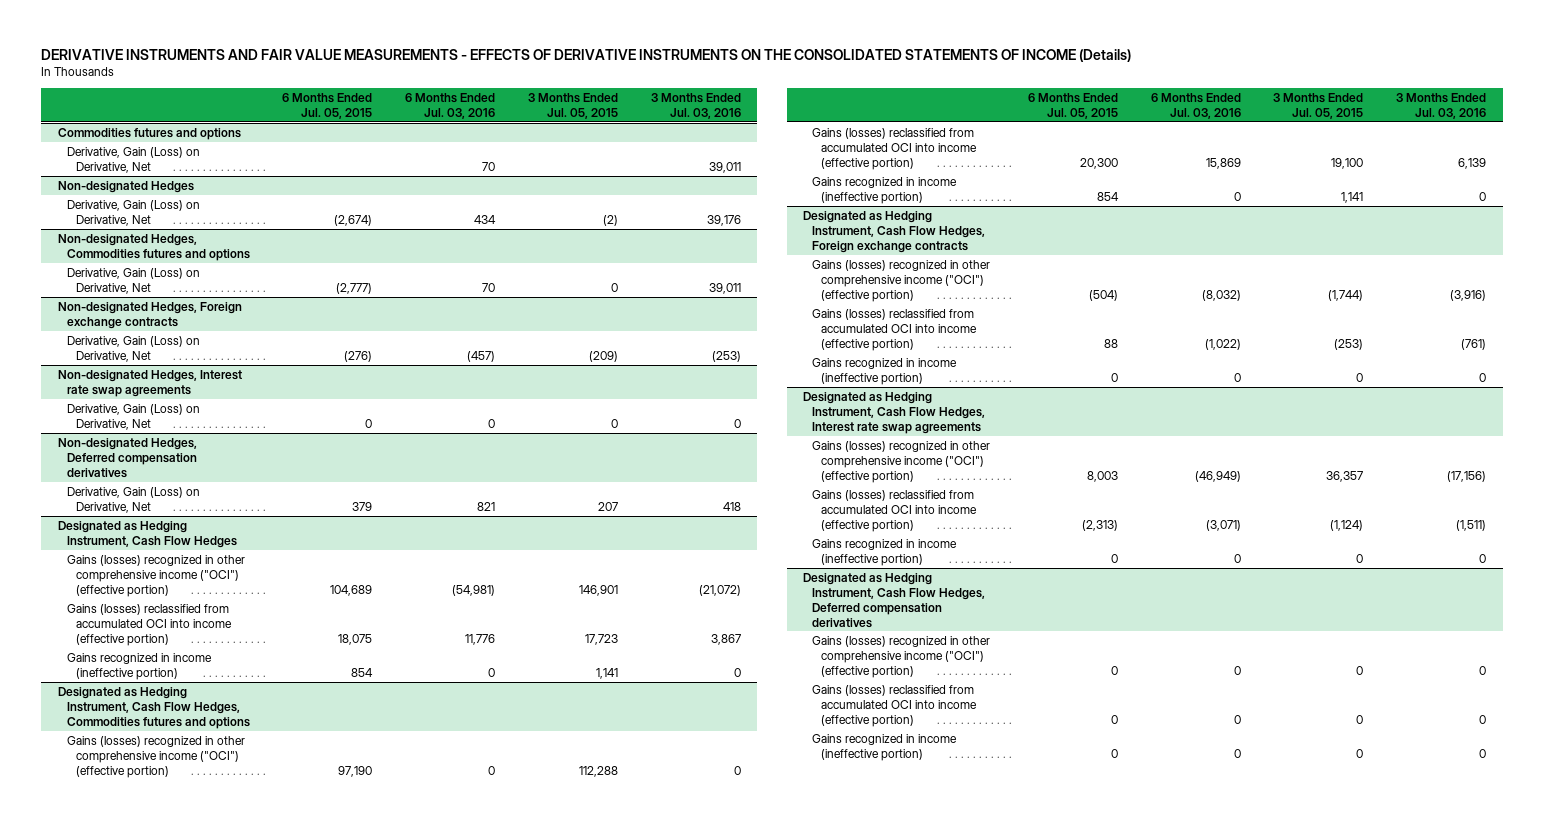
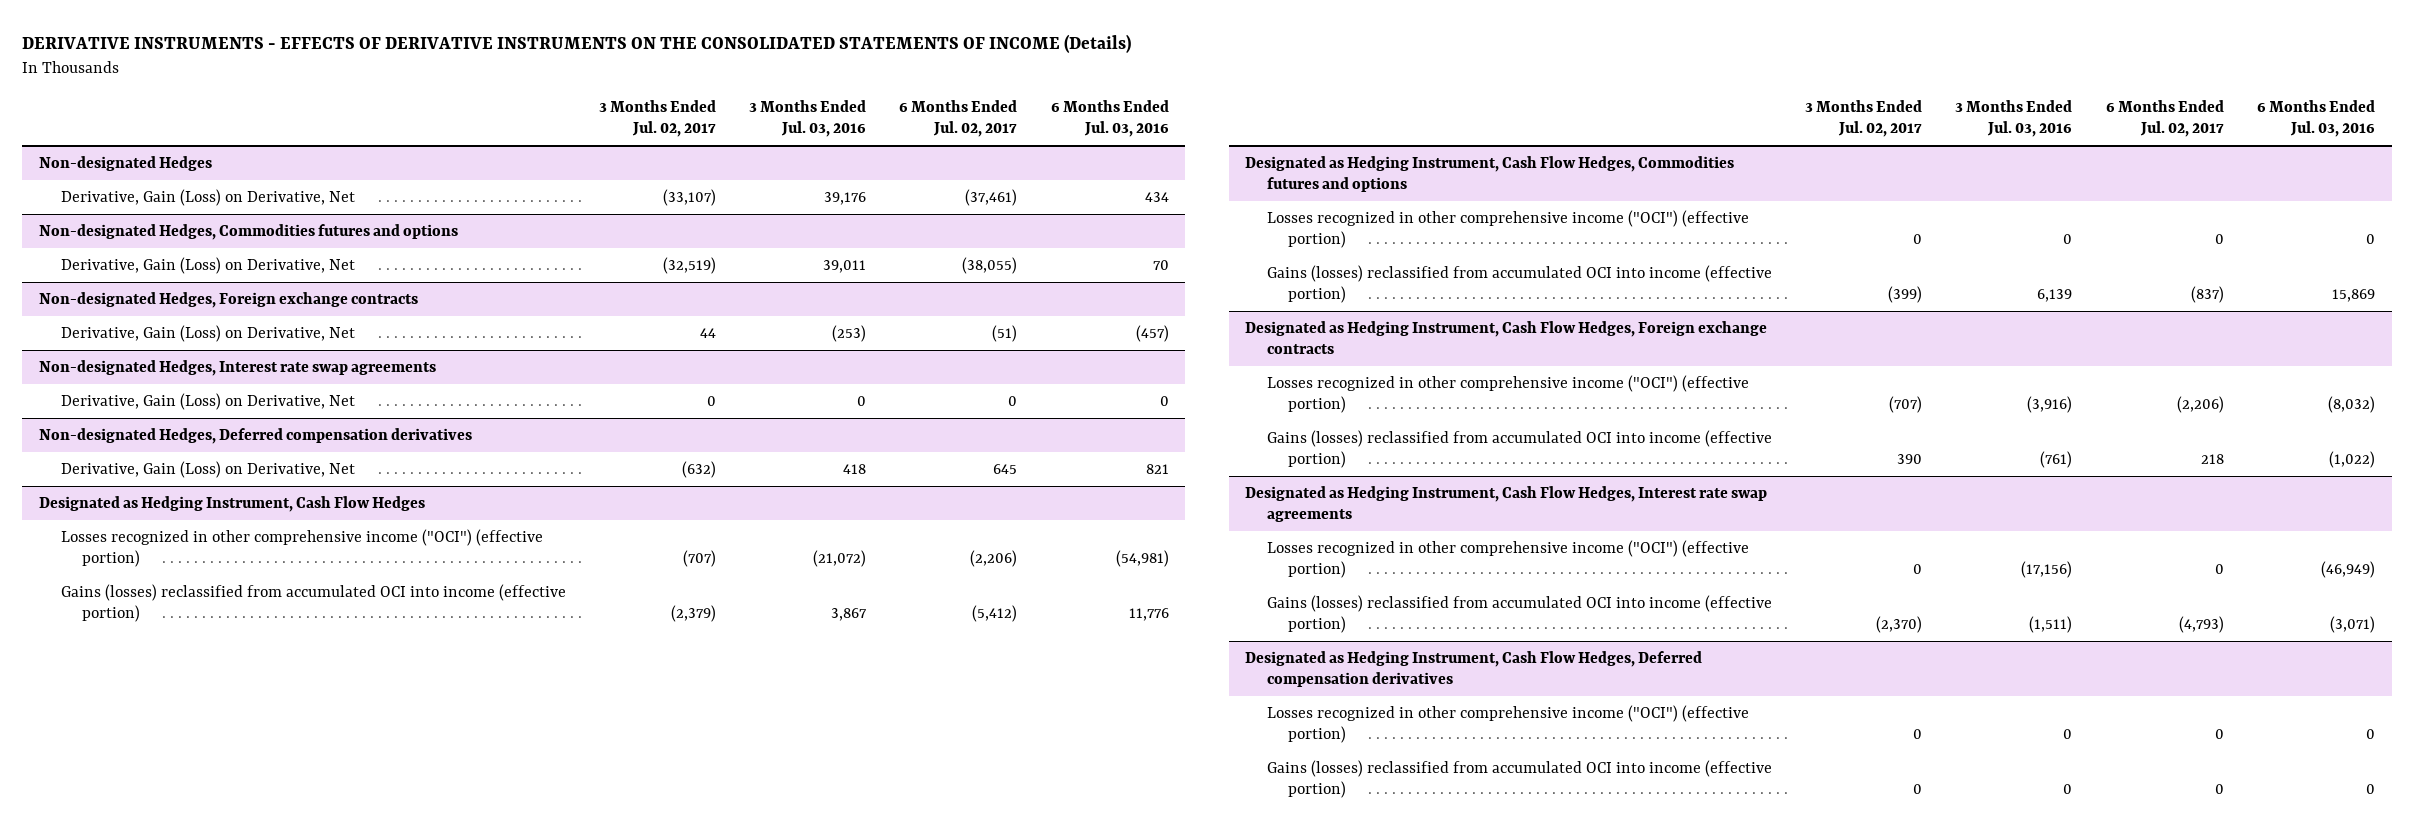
- DERIVATIVE INSTRUMENTS AND FAIR VALUE MEASUREMENTS - EFFECTS OF DERIVATIVE INSTRUMENTS ON THE CONSOLIDATED STATEMENTS OF INCOME (Details)
+ DERIVATIVE INSTRUMENTS - EFFECTS OF DERIVATIVE INSTRUMENTS ON THE CONSOLIDATED STATEMENTS OF INCOME (Details)
- | 6 Months Ended Jul. 05, 2015 | 6 Months Ended Jul. 03, 2016 | 3 Months Ended Jul. 05, 2015 | 3 Months Ended Jul. 03, 2016
+ | 3 Months Ended Jul. 02, 2017 | 3 Months Ended Jul. 03, 2016 | 6 Months Ended Jul. 02, 2017 | 6 Months Ended Jul. 03, 2016
- Commodities futures and options
- Derivative, Gain (Loss) on Derivative, Net | | 70 | | 39,011
@ Designated as Hedging Instrument, Cash Flow Hedges
- Gains (losses) recognized in other comprehensive income ("OCI") (effective portion) | 104,689 | (54,981) | 146,901 | (21,072)
+ Losses recognized in other comprehensive income ("OCI") (effective portion) | (707) | (21,072) | (2,206) | (54,981)
- Gains recognized in income (ineffective portion) | 854 | 0 | 1,141 | 0
@ Designated as Hedging Instrument, Cash Flow Hedges, Commodities futures and options
- Gains (losses) recognized in other comprehensive income ("OCI") (effective portion) | 97,190 | 0 | 112,288 | 0
+ Losses recognized in other comprehensive income ("OCI") (effective portion) | 0 | 0 | 0 | 0
- Gains recognized in income (ineffective portion) | 854 | 0 | 1,141 | 0
@ Designated as Hedging Instrument, Cash Flow Hedges, Foreign exchange contracts
- Gains (losses) recognized in other comprehensive income ("OCI") (effective portion) | (504) | (8,032) | (1,744) | (3,916)
+ Losses recognized in other comprehensive income ("OCI") (effective portion) | (707) | (3,916) | (2,206) | (8,032)
- Gains recognized in income (ineffective portion) | 0 | 0 | 0 | 0
@ Designated as Hedging Instrument, Cash Flow Hedges, Interest rate swap agreements
- Gains (losses) recognized in other comprehensive income ("OCI") (effective portion) | 8,003 | (46,949) | 36,357 | (17,156)
+ Losses recognized in other comprehensive income ("OCI") (effective portion) | 0 | (17,156) | 0 | (46,949)
- Gains recognized in income (ineffective portion) | 0 | 0 | 0 | 0
@ Designated as Hedging Instrument, Cash Flow Hedges, Deferred compensation derivatives
- Gains (losses) recognized in other comprehensive income ("OCI") (effective portion) | 0 | 0 | 0 | 0
+ Losses recognized in other comprehensive income ("OCI") (effective portion) | 0 | 0 | 0 | 0
- Gains recognized in income (ineffective portion) | 0 | 0 | 0 | 0

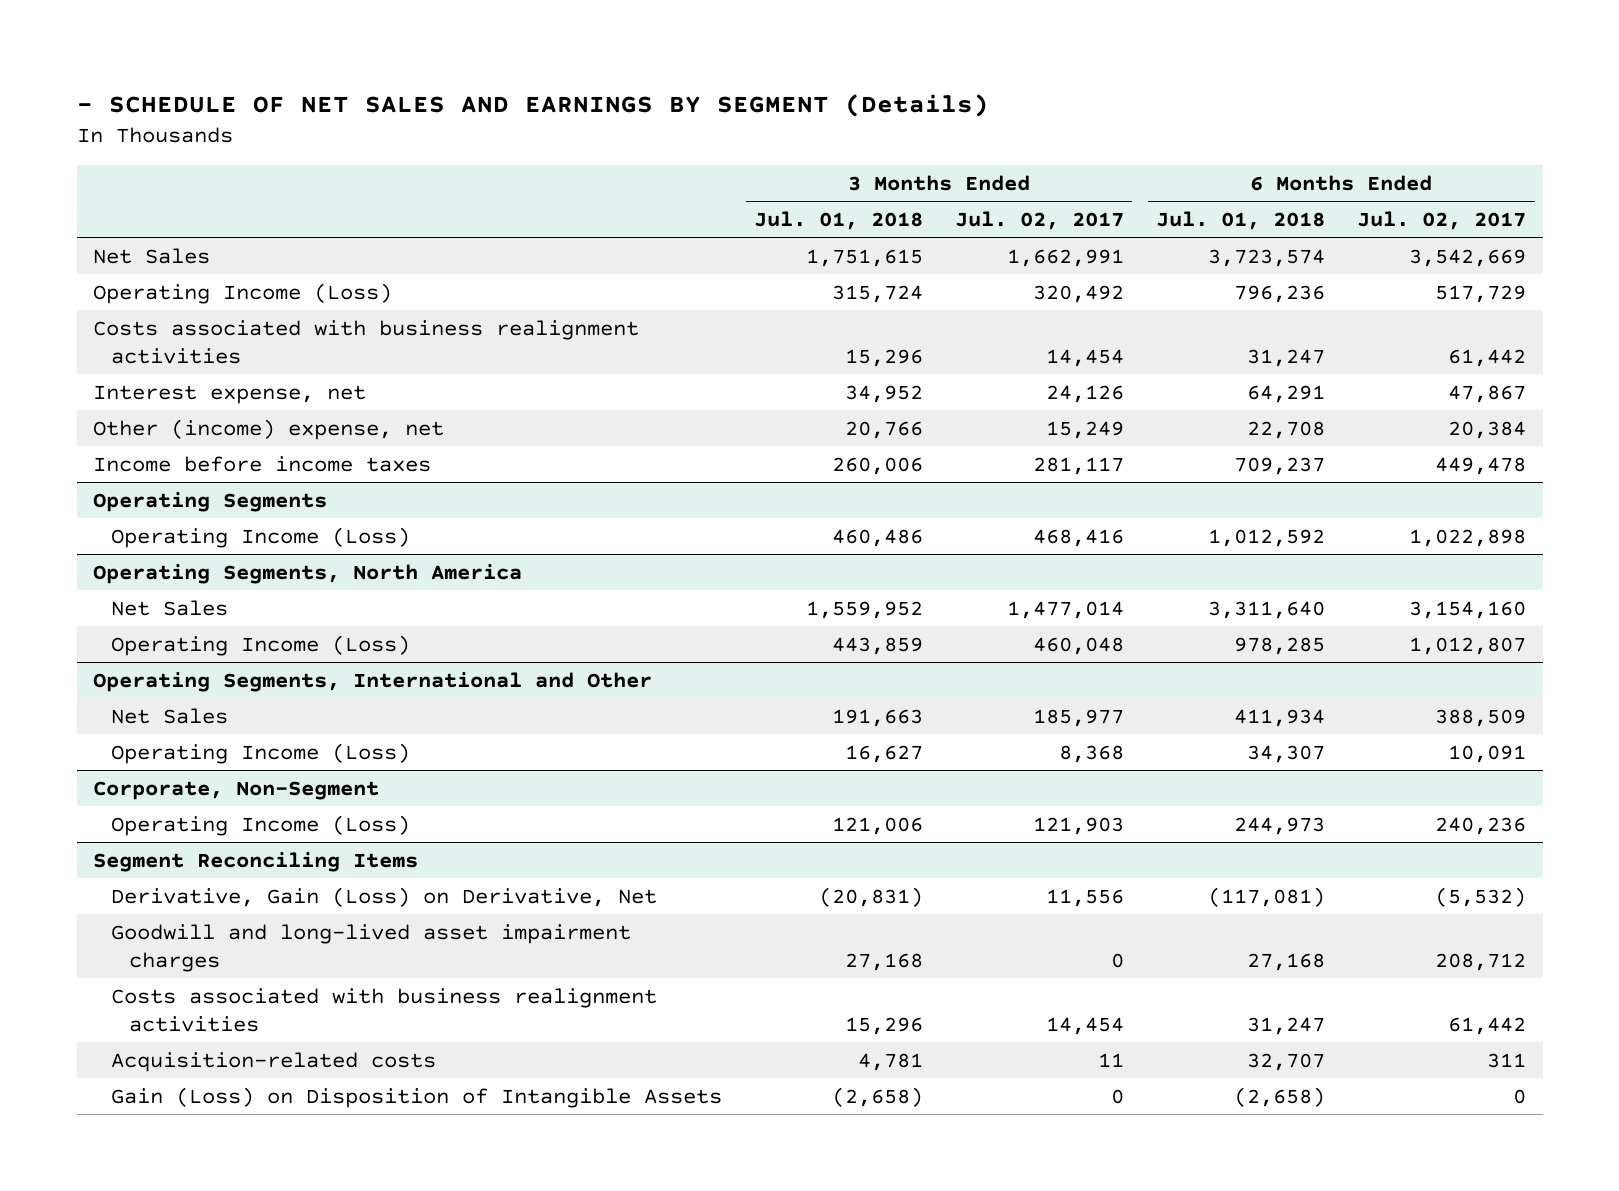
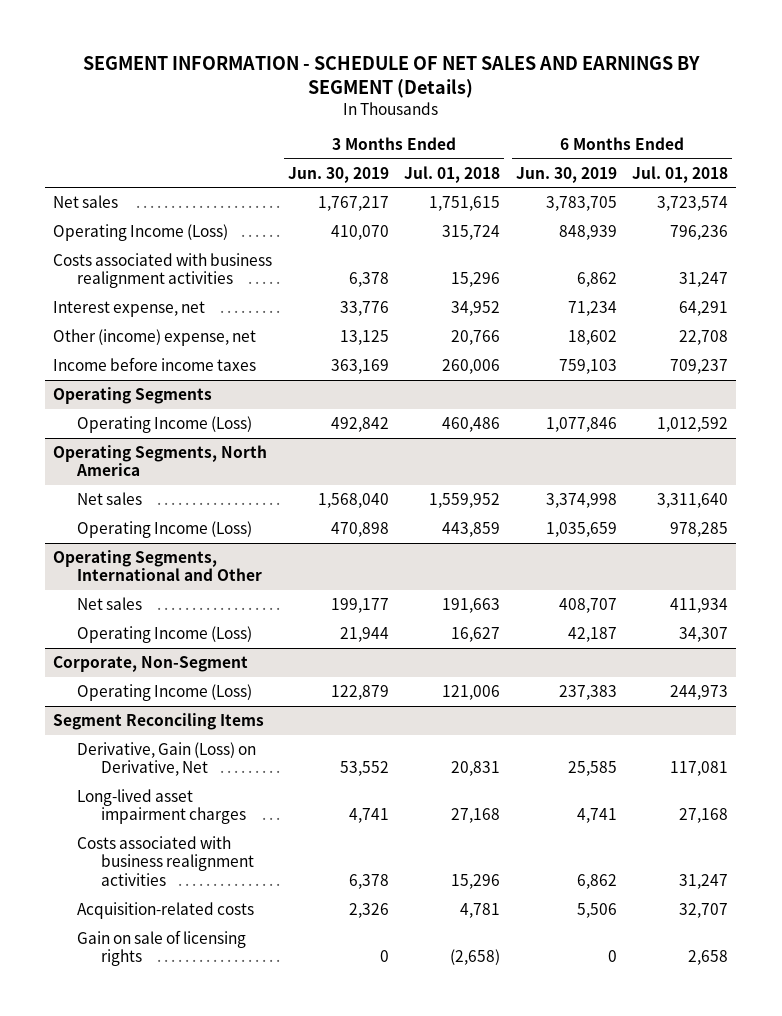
- - SCHEDULE OF NET SALES AND EARNINGS BY SEGMENT (Details)
+ SEGMENT INFORMATION - SCHEDULE OF NET SALES AND EARNINGS BY SEGMENT (Details)
- | 3 Months Ended Jul. 01, 2018 | 3 Months Ended Jul. 02, 2017 | 6 Months Ended Jul. 01, 2018 | 6 Months Ended Jul. 02, 2017
+ | 3 Months Ended Jun. 30, 2019 | 3 Months Ended Jul. 01, 2018 | 6 Months Ended Jun. 30, 2019 | 6 Months Ended Jul. 01, 2018
- Net Sales | 1,751,615 | 1,662,991 | 3,723,574 | 3,542,669
+ Net sales | 1,767,217 | 1,751,615 | 3,783,705 | 3,723,574
@ Operating Segments, North America
- Net Sales | 1,559,952 | 1,477,014 | 3,311,640 | 3,154,160
+ Net sales | 1,568,040 | 1,559,952 | 3,374,998 | 3,311,640
@ Operating Segments, International and Other
- Net Sales | 191,663 | 185,977 | 411,934 | 388,509
+ Net sales | 199,177 | 191,663 | 408,707 | 411,934
@ Segment Reconciling Items
- Derivative, Gain (Loss) on Derivative, Net | (20,831) | 11,556 | (117,081) | (5,532)
- Goodwill and long-lived asset impairment charges | 27,168 | 0 | 27,168 | 208,712
+ Derivative, Gain (Loss) on Derivative, Net | 53,552 | 20,831 | 25,585 | 117,081
+ Long-lived asset impairment charges | 4,741 | 27,168 | 4,741 | 27,168
- Gain (Loss) on Disposition of Intangible Assets | (2,658) | 0 | (2,658) | 0
+ Gain on sale of licensing rights | 0 | (2,658) | 0 | 2,658

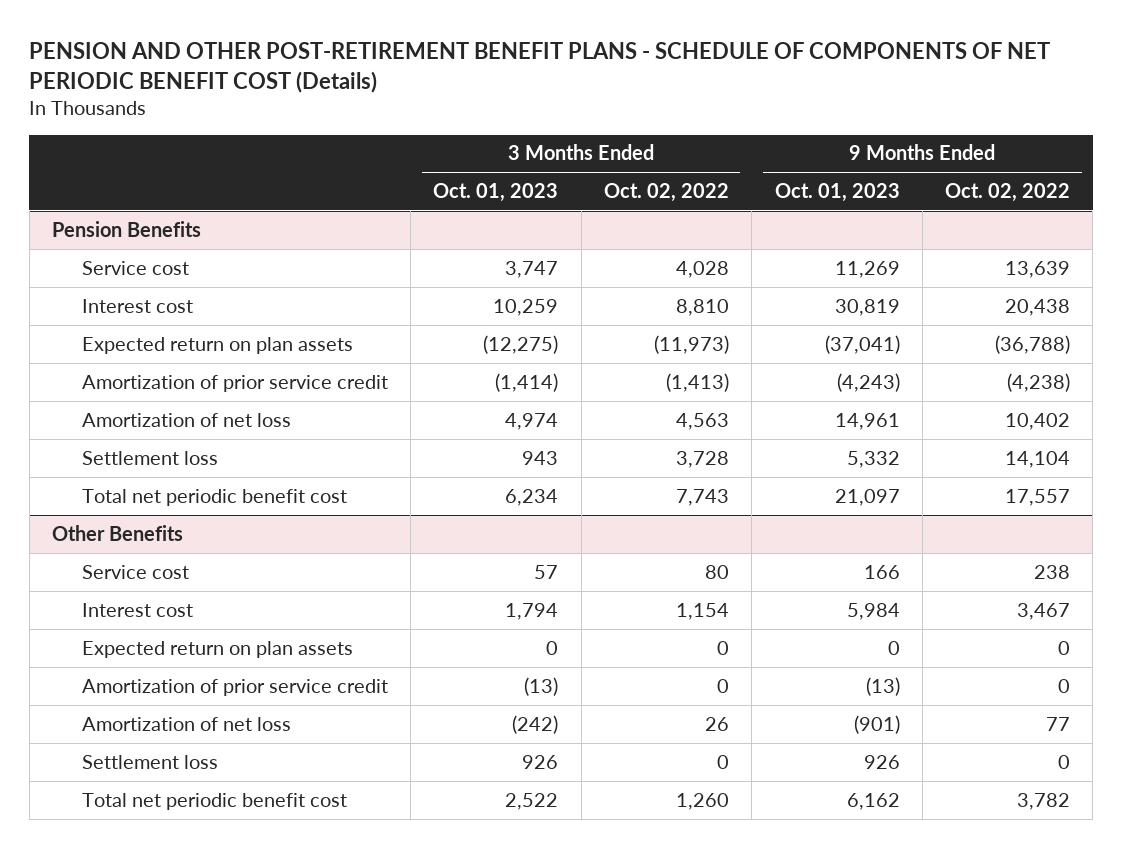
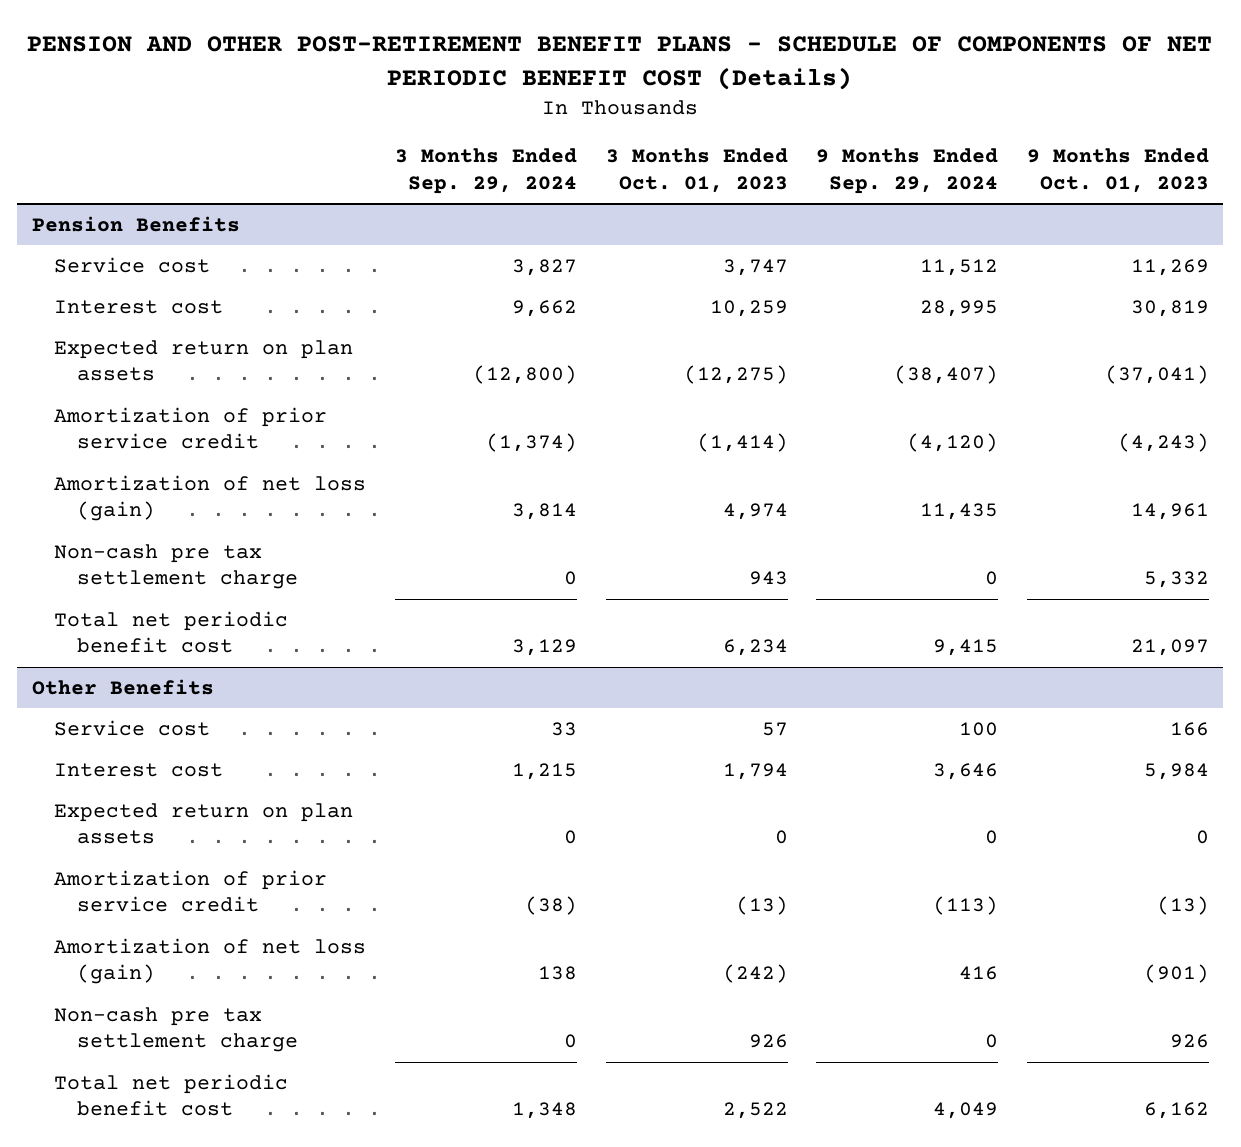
- | 3 Months Ended Oct. 01, 2023 | 3 Months Ended Oct. 02, 2022 | 9 Months Ended Oct. 01, 2023 | 9 Months Ended Oct. 02, 2022
+ | 3 Months Ended Sep. 29, 2024 | 3 Months Ended Oct. 01, 2023 | 9 Months Ended Sep. 29, 2024 | 9 Months Ended Oct. 01, 2023
@ Pension Benefits
- Amortization of net loss | 4,974 | 4,563 | 14,961 | 10,402
- Settlement loss | 943 | 3,728 | 5,332 | 14,104
+ Amortization of net loss (gain) | 3,814 | 4,974 | 11,435 | 14,961
+ Non-cash pre tax settlement charge | 0 | 943 | 0 | 5,332
@ Other Benefits
- Amortization of net loss | (242) | 26 | (901) | 77
- Settlement loss | 926 | 0 | 926 | 0
+ Amortization of net loss (gain) | 138 | (242) | 416 | (901)
+ Non-cash pre tax settlement charge | 0 | 926 | 0 | 926

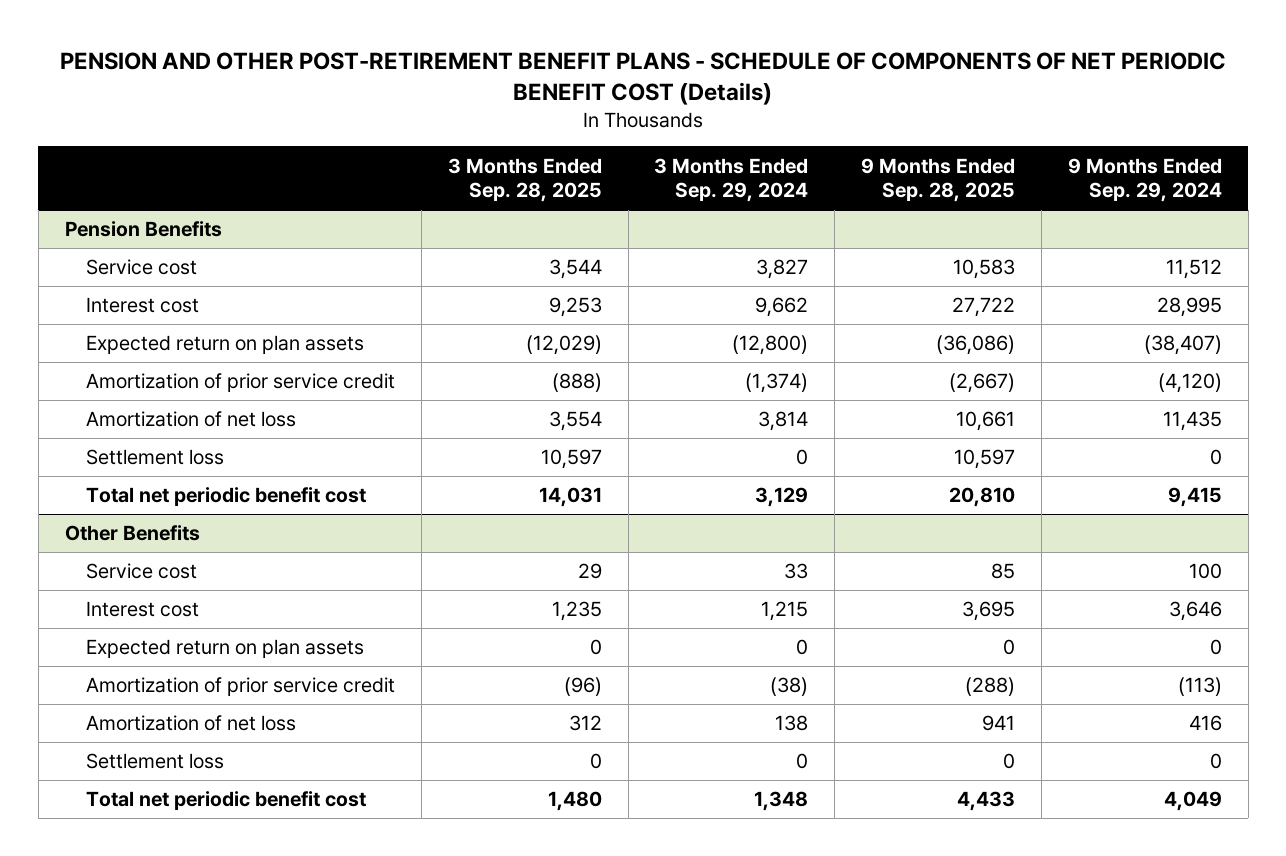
- | 3 Months Ended Sep. 29, 2024 | 3 Months Ended Oct. 01, 2023 | 9 Months Ended Sep. 29, 2024 | 9 Months Ended Oct. 01, 2023
+ | 3 Months Ended Sep. 28, 2025 | 3 Months Ended Sep. 29, 2024 | 9 Months Ended Sep. 28, 2025 | 9 Months Ended Sep. 29, 2024
@ Pension Benefits
- Amortization of net loss (gain) | 3,814 | 4,974 | 11,435 | 14,961
- Non-cash pre tax settlement charge | 0 | 943 | 0 | 5,332
+ Amortization of net loss | 3,554 | 3,814 | 10,661 | 11,435
+ Settlement loss | 10,597 | 0 | 10,597 | 0
@ Other Benefits
- Amortization of net loss (gain) | 138 | (242) | 416 | (901)
- Non-cash pre tax settlement charge | 0 | 926 | 0 | 926
+ Amortization of net loss | 312 | 138 | 941 | 416
+ Settlement loss | 0 | 0 | 0 | 0

